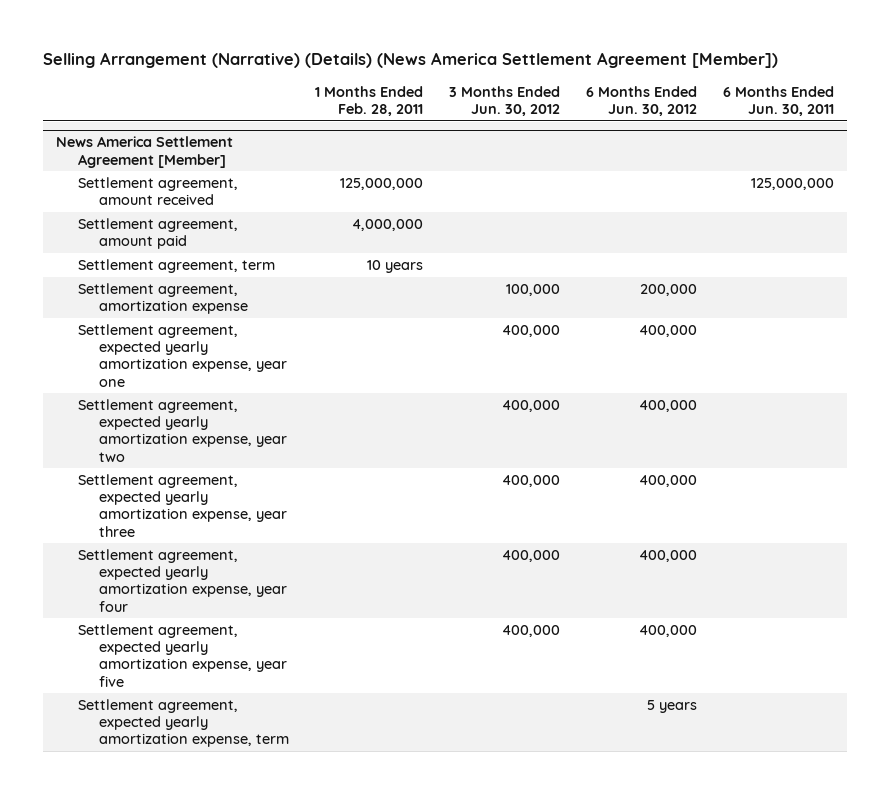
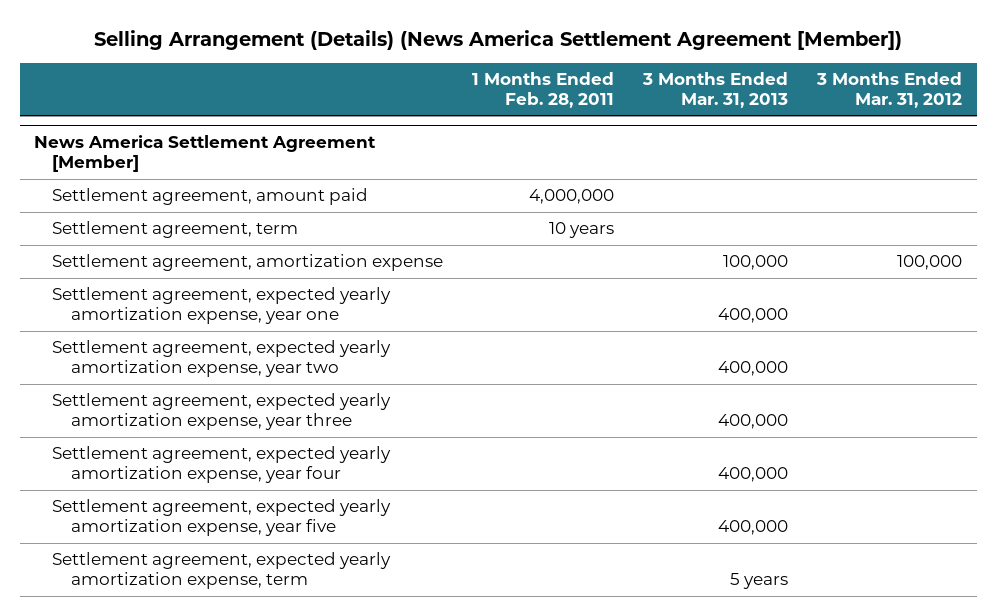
- Selling Arrangement (Narrative) (Details) (News America Settlement Agreement [Member])
+ Selling Arrangement (Details) (News America Settlement Agreement [Member])
- | 1 Months Ended Feb. 28, 2011 | 3 Months Ended Jun. 30, 2012 | 6 Months Ended Jun. 30, 2012 | 6 Months Ended Jun. 30, 2011
+ | 1 Months Ended Feb. 28, 2011 | 3 Months Ended Mar. 31, 2013 | 3 Months Ended Mar. 31, 2012
@ News America Settlement Agreement [Member]
- Settlement agreement, amount received | 125,000,000 | | | 125,000,000

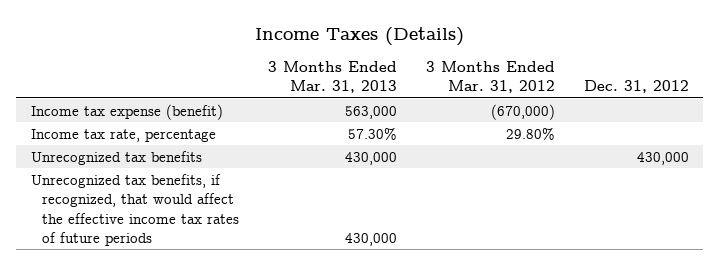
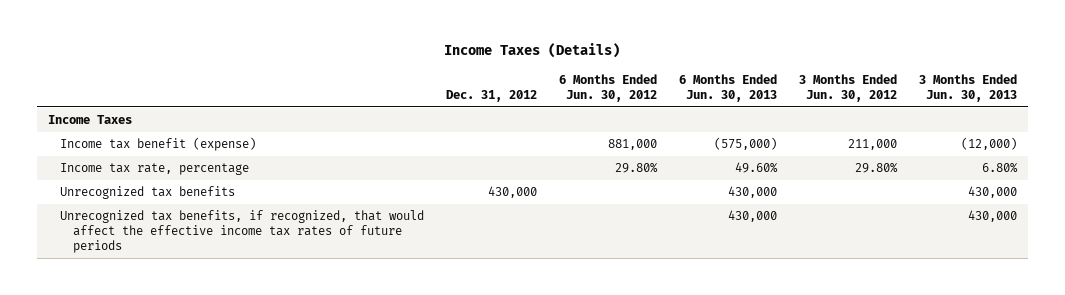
- | 3 Months Ended Mar. 31, 2013 | 3 Months Ended Mar. 31, 2012 | Dec. 31, 2012
+ | Dec. 31, 2012 | 6 Months Ended Jun. 30, 2012 | 6 Months Ended Jun. 30, 2013 | 3 Months Ended Jun. 30, 2012 | 3 Months Ended Jun. 30, 2013
- Income tax expense (benefit) | 563,000 | (670,000) |
+ Income Taxes
+ Income tax benefit (expense) | | 881,000 | (575,000) | 211,000 | (12,000)

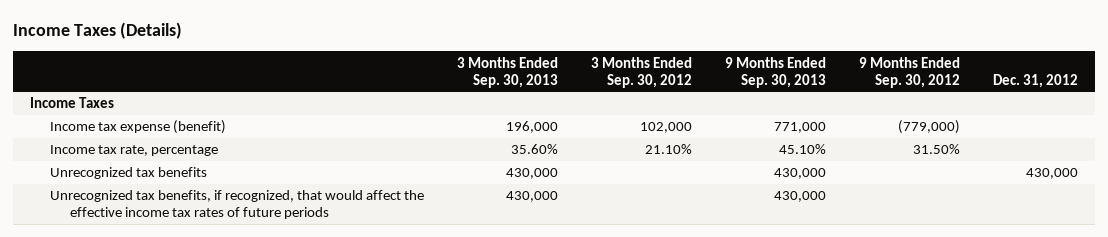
- | Dec. 31, 2012 | 6 Months Ended Jun. 30, 2012 | 6 Months Ended Jun. 30, 2013 | 3 Months Ended Jun. 30, 2012 | 3 Months Ended Jun. 30, 2013
+ | 3 Months Ended Sep. 30, 2013 | 3 Months Ended Sep. 30, 2012 | 9 Months Ended Sep. 30, 2013 | 9 Months Ended Sep. 30, 2012 | Dec. 31, 2012
- Income tax benefit (expense) | | 881,000 | (575,000) | 211,000 | (12,000)
+ Income tax expense (benefit) | 196,000 | 102,000 | 771,000 | (779,000) |

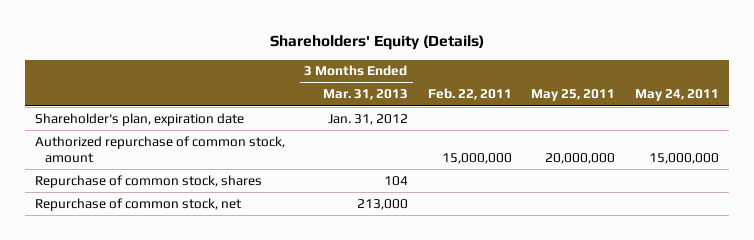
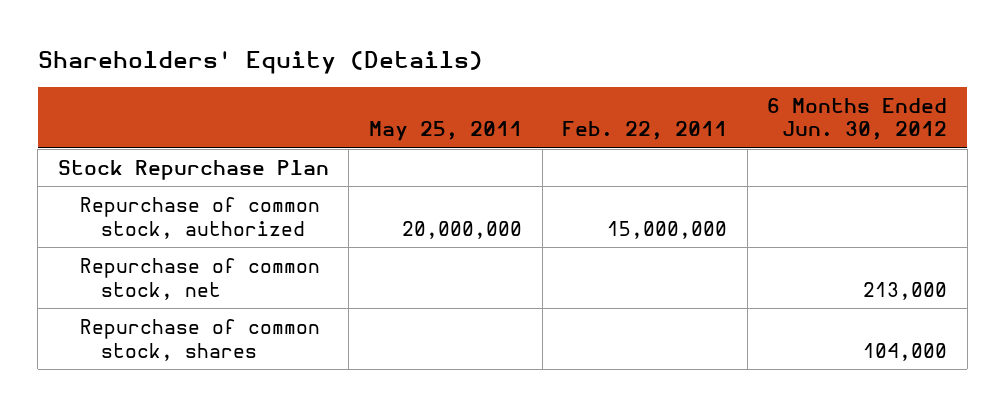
- | 3 Months Ended Mar. 31, 2013 | Feb. 22, 2011 | May 25, 2011 | May 24, 2011
+ | May 25, 2011 | Feb. 22, 2011 | 6 Months Ended Jun. 30, 2012
- Shareholder's plan, expiration date | Jan. 31, 2012 | | |
- Authorized repurchase of common stock, amount | | 15,000,000 | 20,000,000 | 15,000,000
+ Stock Repurchase Plan
+ Repurchase of common stock, authorized | 20,000,000 | 15,000,000 |
moved down: Repurchase of common stock, shares | | | 104,000

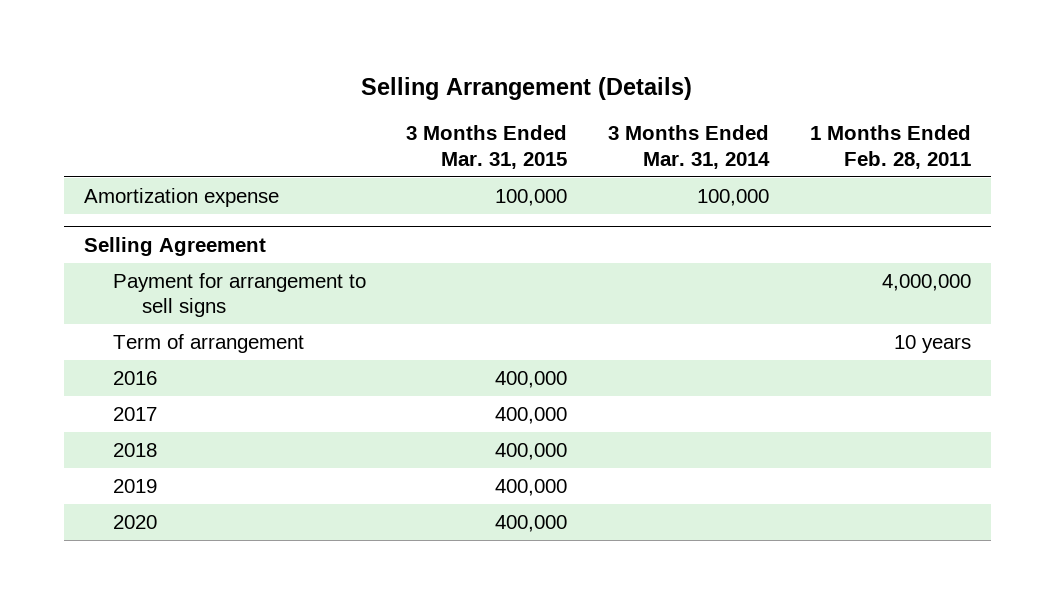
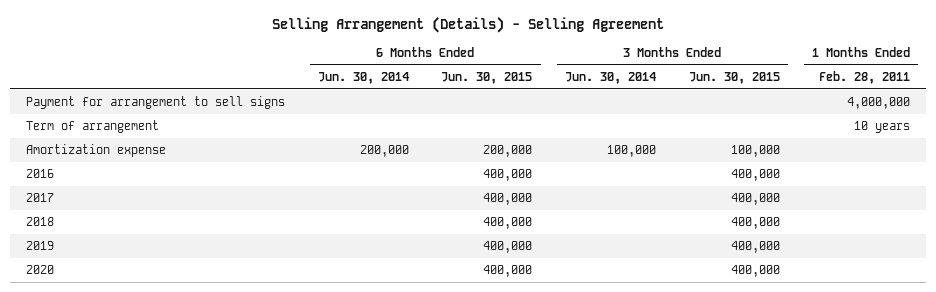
- Selling Arrangement (Details)
+ Selling Arrangement (Details) - Selling Agreement
- | 3 Months Ended Mar. 31, 2015 | 3 Months Ended Mar. 31, 2014 | 1 Months Ended Feb. 28, 2011
+ | 6 Months Ended Jun. 30, 2014 | 6 Months Ended Jun. 30, 2015 | 3 Months Ended Jun. 30, 2014 | 3 Months Ended Jun. 30, 2015 | 1 Months Ended Feb. 28, 2011
+ Payment for arrangement to sell signs | | | | | 4,000,000
+ Term of arrangement | | | | | 10 years
- Selling Agreement
- Payment for arrangement to sell signs | | | 4,000,000
- Term of arrangement | | | 10 years
- 2016 | 400,000 | |
- 2017 | 400,000 | |
- 2018 | 400,000 | |
- 2019 | 400,000 | |
- 2020 | 400,000 | |
+ 2016 | | 400,000 | | 400,000 |
+ 2017 | | 400,000 | | 400,000 |
+ 2018 | | 400,000 | | 400,000 |
+ 2019 | | 400,000 | | 400,000 |
+ 2020 | | 400,000 | | 400,000 |

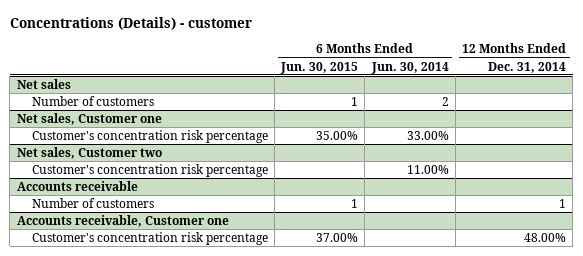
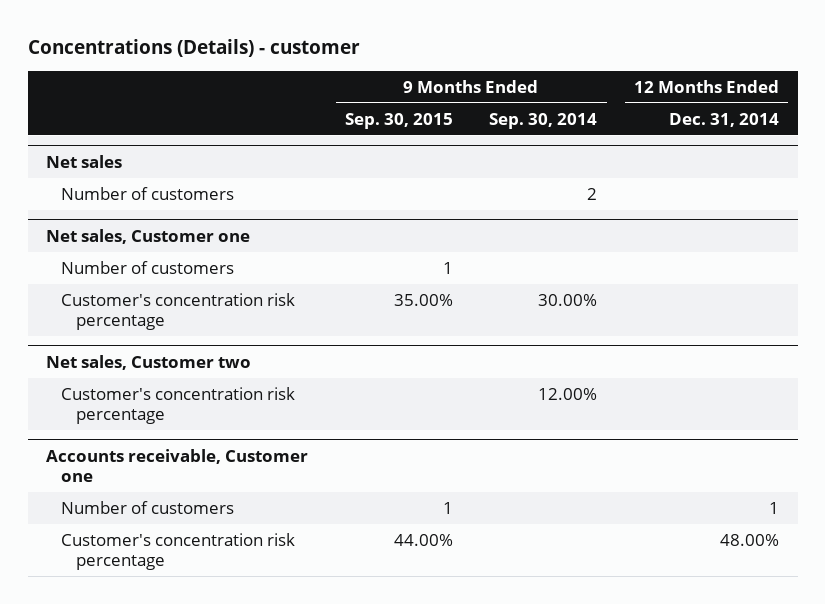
- | 6 Months Ended Jun. 30, 2015 | 6 Months Ended Jun. 30, 2014 | 12 Months Ended Dec. 31, 2014
+ | 9 Months Ended Sep. 30, 2015 | 9 Months Ended Sep. 30, 2014 | 12 Months Ended Dec. 31, 2014
@ Net sales, Customer one
+ Number of customers | 1 | |
- Accounts receivable
- Number of customers | 1 | | 1
@ Accounts receivable, Customer one
+ Number of customers | 1 | | 1

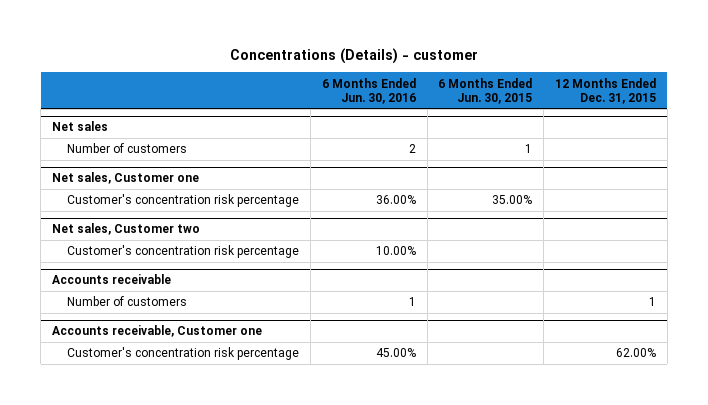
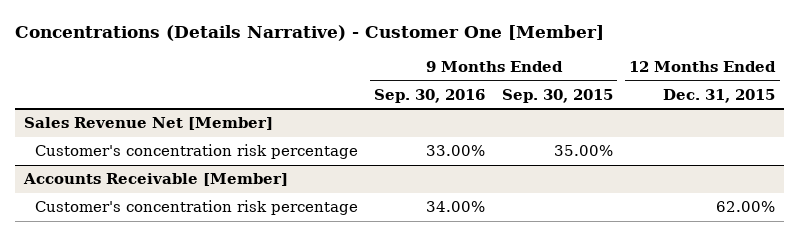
- Concentrations (Details) - customer
+ Concentrations (Details Narrative) - Customer One [Member]
- | 6 Months Ended Jun. 30, 2016 | 6 Months Ended Jun. 30, 2015 | 12 Months Ended Dec. 31, 2015
+ | 9 Months Ended Sep. 30, 2016 | 9 Months Ended Sep. 30, 2015 | 12 Months Ended Dec. 31, 2015
- Net sales
- Number of customers | 2 | 1 |
- Net sales, Customer one
- Customer's concentration risk percentage | 36.00% | 35.00% |
- Net sales, Customer two
- Customer's concentration risk percentage | 10.00% | |
- Accounts receivable
- Number of customers | 1 | | 1
- Accounts receivable, Customer one
- Customer's concentration risk percentage | 45.00% | | 62.00%
+ Sales Revenue Net [Member]
+ Customer's concentration risk percentage | 33.00% | 35.00% |
+ Accounts Receivable [Member]
+ Customer's concentration risk percentage | 34.00% | | 62.00%

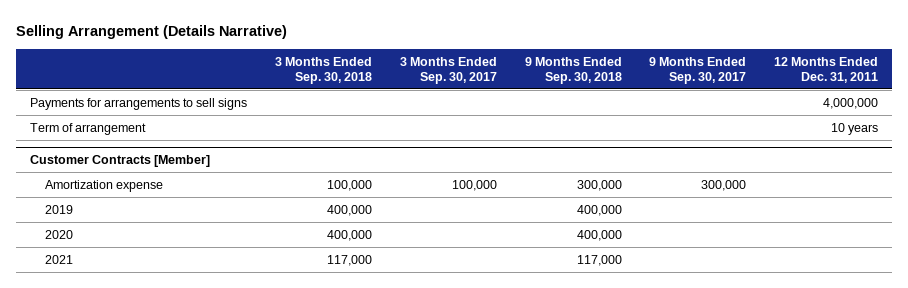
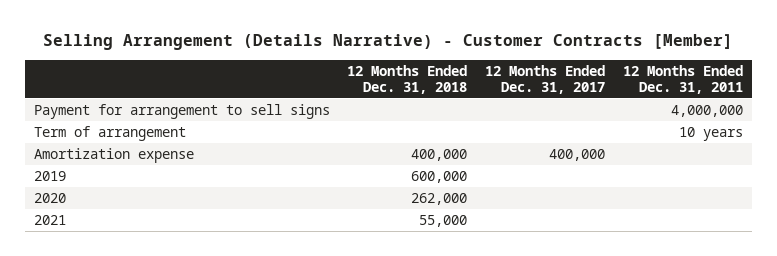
- Selling Arrangement (Details Narrative)
+ Selling Arrangement (Details Narrative) - Customer Contracts [Member]
- | 3 Months Ended Sep. 30, 2018 | 3 Months Ended Sep. 30, 2017 | 9 Months Ended Sep. 30, 2018 | 9 Months Ended Sep. 30, 2017 | 12 Months Ended Dec. 31, 2011
+ | 12 Months Ended Dec. 31, 2018 | 12 Months Ended Dec. 31, 2017 | 12 Months Ended Dec. 31, 2011
- Payments for arrangements to sell signs | | | | | 4,000,000
+ Payment for arrangement to sell signs | | | 4,000,000
- Customer Contracts [Member]
- Amortization expense | 100,000 | 100,000 | 300,000 | 300,000 |
- 2019 | 400,000 | | 400,000 | |
- 2020 | 400,000 | | 400,000 | |
- 2021 | 117,000 | | 117,000 | |
+ Amortization expense | 400,000 | 400,000 |
+ 2019 | 600,000 | |
+ 2020 | 262,000 | |
+ 2021 | 55,000 | |

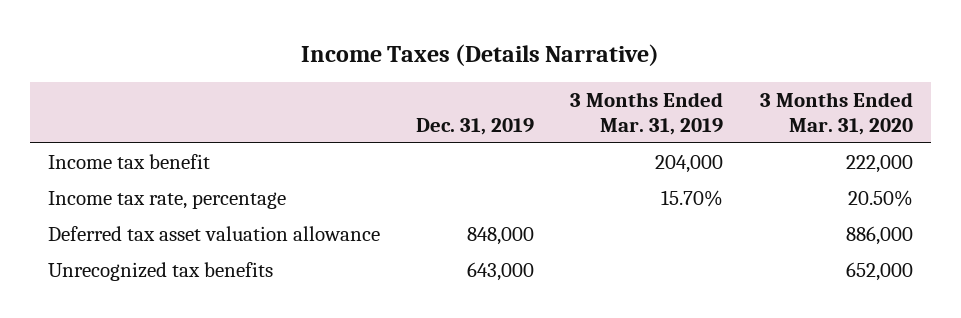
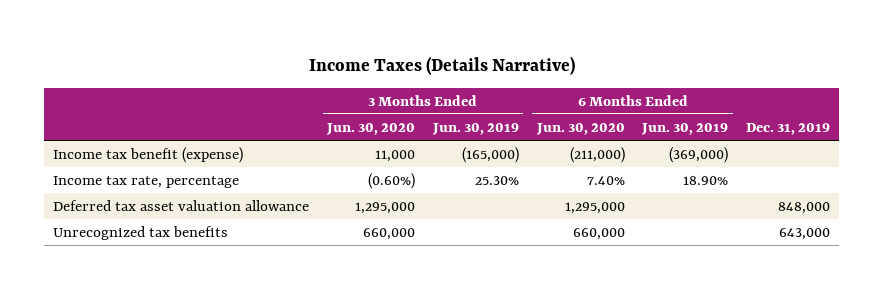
- | Dec. 31, 2019 | 3 Months Ended Mar. 31, 2019 | 3 Months Ended Mar. 31, 2020
+ | 3 Months Ended Jun. 30, 2020 | 3 Months Ended Jun. 30, 2019 | 6 Months Ended Jun. 30, 2020 | 6 Months Ended Jun. 30, 2019 | Dec. 31, 2019
- Income tax benefit | | 204,000 | 222,000
+ Income tax benefit (expense) | 11,000 | (165,000) | (211,000) | (369,000) |

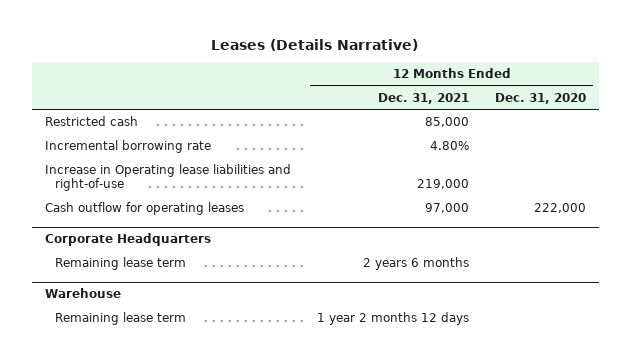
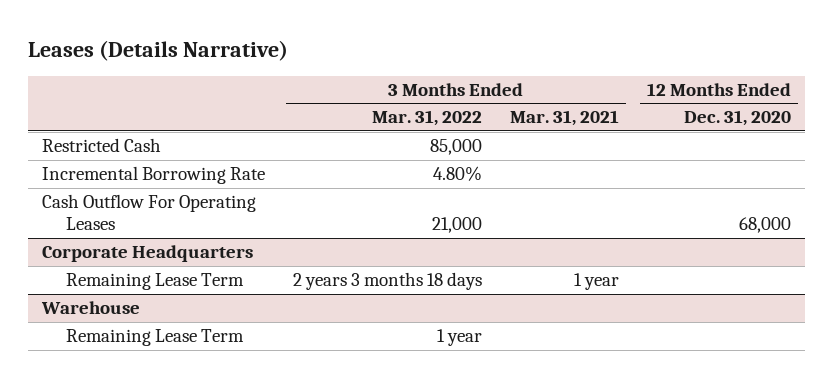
- | 12 Months Ended Dec. 31, 2021 | 12 Months Ended Dec. 31, 2020
+ | 3 Months Ended Mar. 31, 2022 | 3 Months Ended Mar. 31, 2021 | 12 Months Ended Dec. 31, 2020
- Restricted cash | 85,000 |
- Incremental borrowing rate | 4.80% |
- Increase in Operating lease liabilities and right-of-use | 219,000 |
- Cash outflow for operating leases | 97,000 | 222,000
+ Restricted Cash | 85,000 | |
+ Incremental Borrowing Rate | 4.80% | |
+ Cash Outflow For Operating Leases | 21,000 | | 68,000
@ Corporate Headquarters
- Remaining lease term | 2 years 6 months |
+ Remaining Lease Term | 2 years 3 months 18 days | 1 year |
@ Warehouse
- Remaining lease term | 1 year 2 months 12 days |
+ Remaining Lease Term | 1 year | |

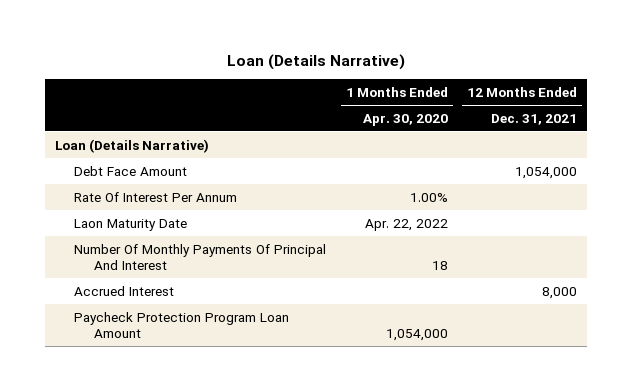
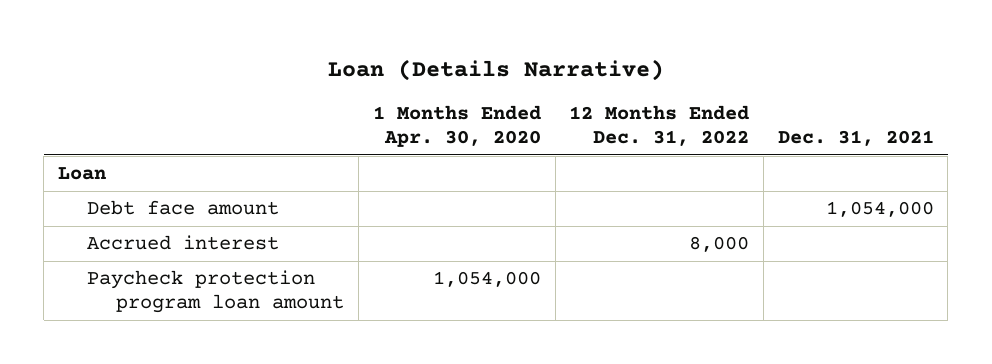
- | 1 Months Ended Apr. 30, 2020 | 12 Months Ended Dec. 31, 2021
+ | 1 Months Ended Apr. 30, 2020 | 12 Months Ended Dec. 31, 2022 | Dec. 31, 2021
- Loan (Details Narrative)
- Debt Face Amount | | 1,054,000
- Rate Of Interest Per Annum | 1.00% |
- Laon Maturity Date | Apr. 22, 2022 |
- Number Of Monthly Payments Of Principal And Interest | 18 |
- Accrued Interest | | 8,000
- Paycheck Protection Program Loan Amount | 1,054,000 |
+ Loan
+ Debt face amount | | | 1,054,000
+ Accrued interest | | 8,000 |
+ Paycheck protection program loan amount | 1,054,000 | |

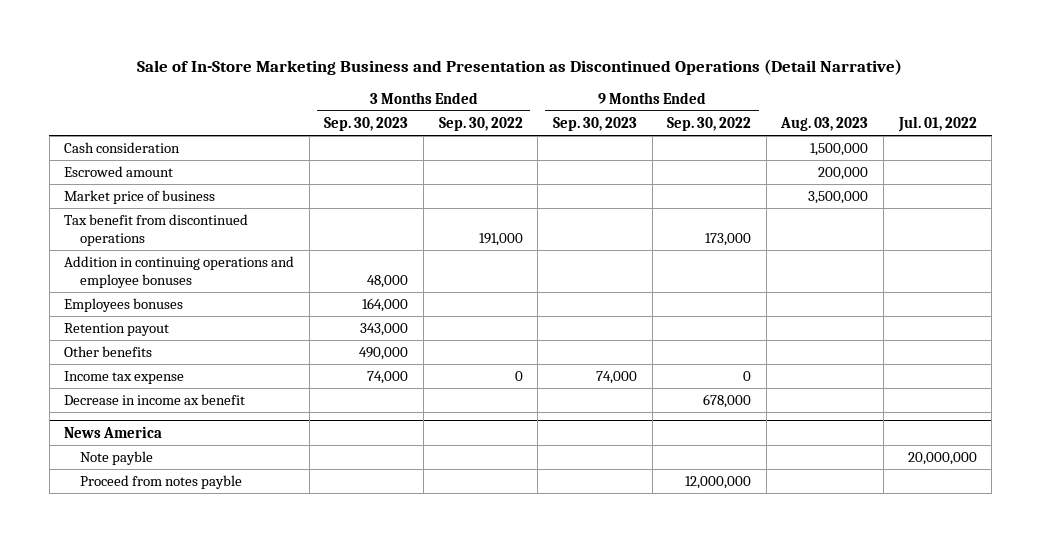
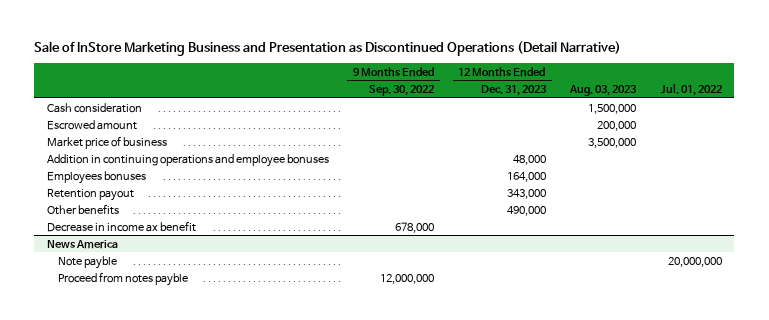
- Sale of In-Store Marketing Business and Presentation as Discontinued Operations (Detail Narrative)
+ Sale of InStore Marketing Business and Presentation as Discontinued Operations (Detail Narrative)
- | 3 Months Ended Sep. 30, 2023 | 3 Months Ended Sep. 30, 2022 | 9 Months Ended Sep. 30, 2023 | 9 Months Ended Sep. 30, 2022 | Aug. 03, 2023 | Jul. 01, 2022
+ | 9 Months Ended Sep. 30, 2022 | 12 Months Ended Dec. 31, 2023 | Aug. 03, 2023 | Jul. 01, 2022
- Tax benefit from discontinued operations | | 191,000 | | 173,000 | |
- Income tax expense | 74,000 | 0 | 74,000 | 0 | |

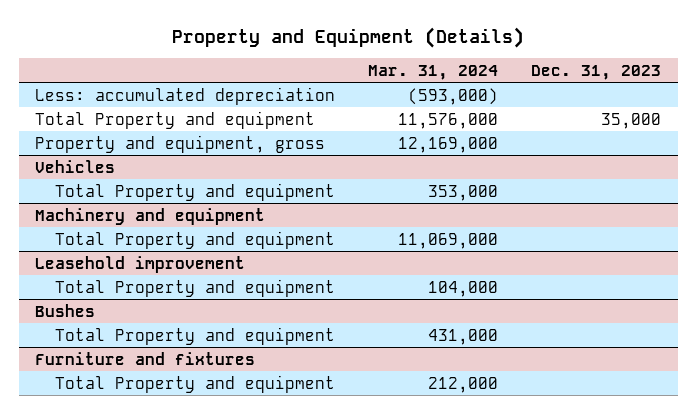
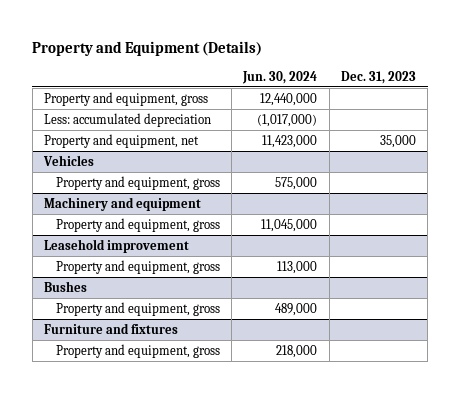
- | Mar. 31, 2024 | Dec. 31, 2023
+ | Jun. 30, 2024 | Dec. 31, 2023
- Total Property and equipment | 11,576,000 | 35,000
moved down: Less: accumulated depreciation | (1,017,000) |
+ Property and equipment, net | 11,423,000 | 35,000
@ Vehicles
- Total Property and equipment | 353,000 |
+ Property and equipment, gross | 575,000 |
@ Machinery and equipment
- Total Property and equipment | 11,069,000 |
+ Property and equipment, gross | 11,045,000 |
@ Leasehold improvement
- Total Property and equipment | 104,000 |
+ Property and equipment, gross | 113,000 |
@ Bushes
- Total Property and equipment | 431,000 |
+ Property and equipment, gross | 489,000 |
@ Furniture and fixtures
- Total Property and equipment | 212,000 |
+ Property and equipment, gross | 218,000 |

